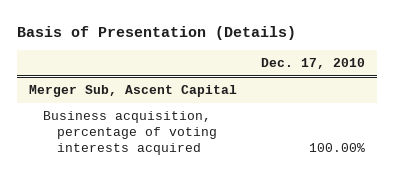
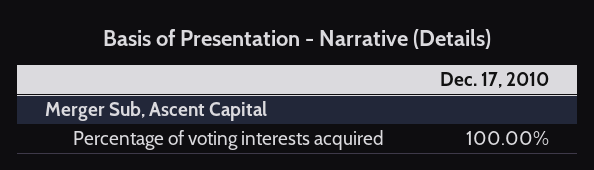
- Basis of Presentation (Details)
+ Basis of Presentation - Narrative (Details)
@ Merger Sub, Ascent Capital
- Business acquisition, percentage of voting interests acquired | 100.00%
+ Percentage of voting interests acquired | 100.00%

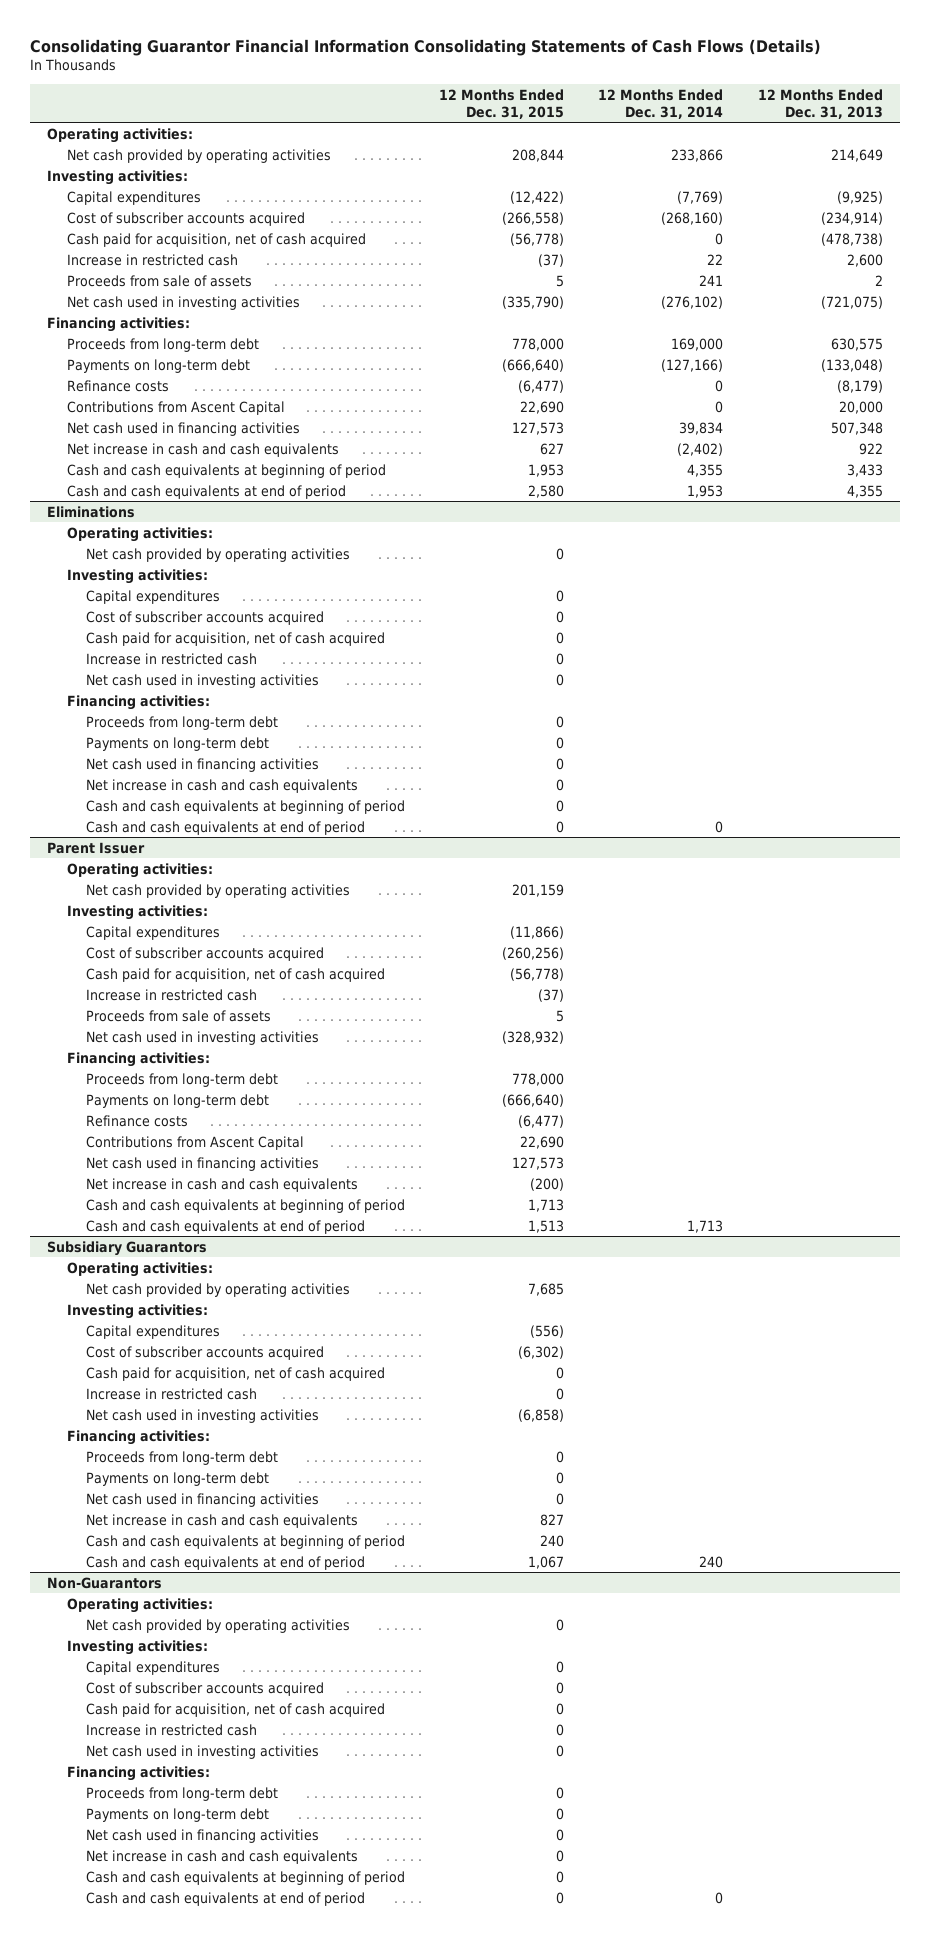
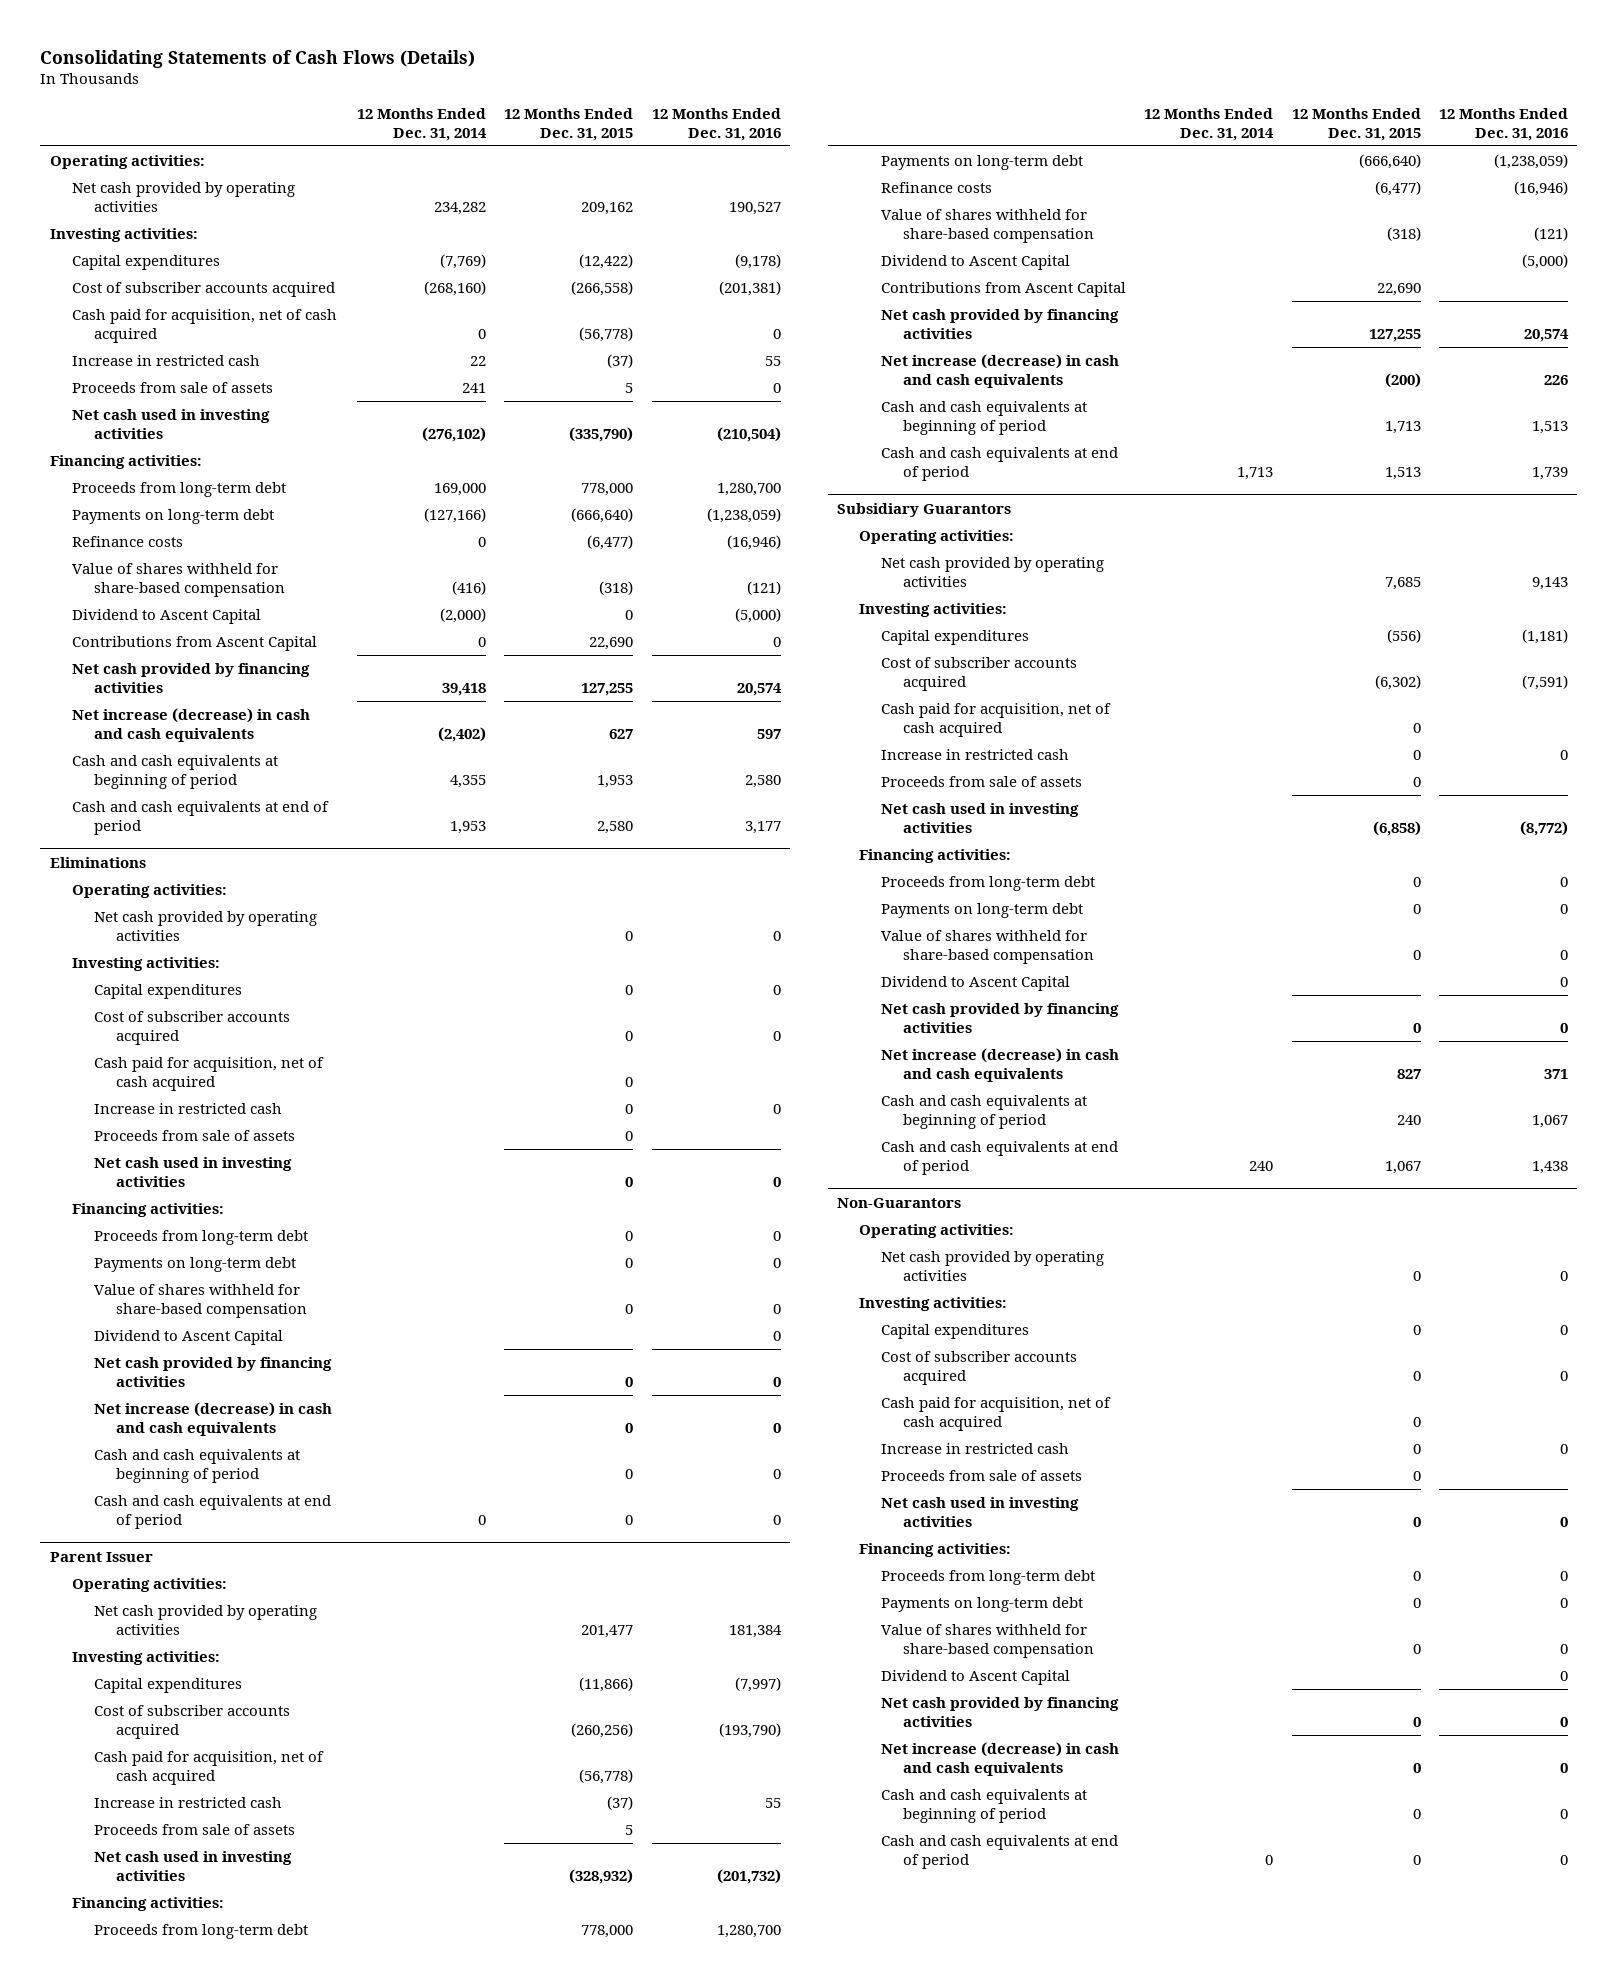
- Consolidating Guarantor Financial Information Consolidating Statements of Cash Flows (Details)
+ Consolidating Statements of Cash Flows (Details)
- | 12 Months Ended Dec. 31, 2015 | 12 Months Ended Dec. 31, 2014 | 12 Months Ended Dec. 31, 2013
+ | 12 Months Ended Dec. 31, 2014 | 12 Months Ended Dec. 31, 2015 | 12 Months Ended Dec. 31, 2016
- Net cash provided by operating activities | 208,844 | 233,866 | 214,649
+ Net cash provided by operating activities | 234,282 | 209,162 | 190,527
+ Value of shares withheld for share-based compensation | (416) | (318) | (121)
+ Dividend to Ascent Capital | (2,000) | 0 | (5,000)
- Net cash used in financing activities | 127,573 | 39,834 | 507,348
- Net increase in cash and cash equivalents | 627 | (2,402) | 922
+ Net cash provided by financing activities | 39,418 | 127,255 | 20,574
+ Net increase (decrease) in cash and cash equivalents | (2,402) | 627 | 597
@ Eliminations
+ Proceeds from sale of assets | | 0 |
- Net cash used in financing activities | 0 | |
- Net increase in cash and cash equivalents | 0 | |
+ Value of shares withheld for share-based compensation | | 0 | 0
+ Dividend to Ascent Capital | | | 0
+ Net cash provided by financing activities | | 0 | 0
+ Net increase (decrease) in cash and cash equivalents | | 0 | 0
@ Parent Issuer
- Net cash provided by operating activities | 201,159 | |
+ Net cash provided by operating activities | | 201,477 | 181,384
+ Value of shares withheld for share-based compensation | | (318) | (121)
+ Dividend to Ascent Capital | | | (5,000)
- Net cash used in financing activities | 127,573 | |
- Net increase in cash and cash equivalents | (200) | |
+ Net cash provided by financing activities | | 127,255 | 20,574
+ Net increase (decrease) in cash and cash equivalents | | (200) | 226
@ Subsidiary Guarantors
+ Proceeds from sale of assets | | 0 |
- Net cash used in financing activities | 0 | |
- Net increase in cash and cash equivalents | 827 | |
+ Value of shares withheld for share-based compensation | | 0 | 0
+ Dividend to Ascent Capital | | | 0
+ Net cash provided by financing activities | | 0 | 0
+ Net increase (decrease) in cash and cash equivalents | | 827 | 371
@ Non-Guarantors
+ Proceeds from sale of assets | | 0 |
- Net cash used in financing activities | 0 | |
- Net increase in cash and cash equivalents | 0 | |
+ Value of shares withheld for share-based compensation | | 0 | 0
+ Dividend to Ascent Capital | | | 0
+ Net cash provided by financing activities | | 0 | 0
+ Net increase (decrease) in cash and cash equivalents | | 0 | 0

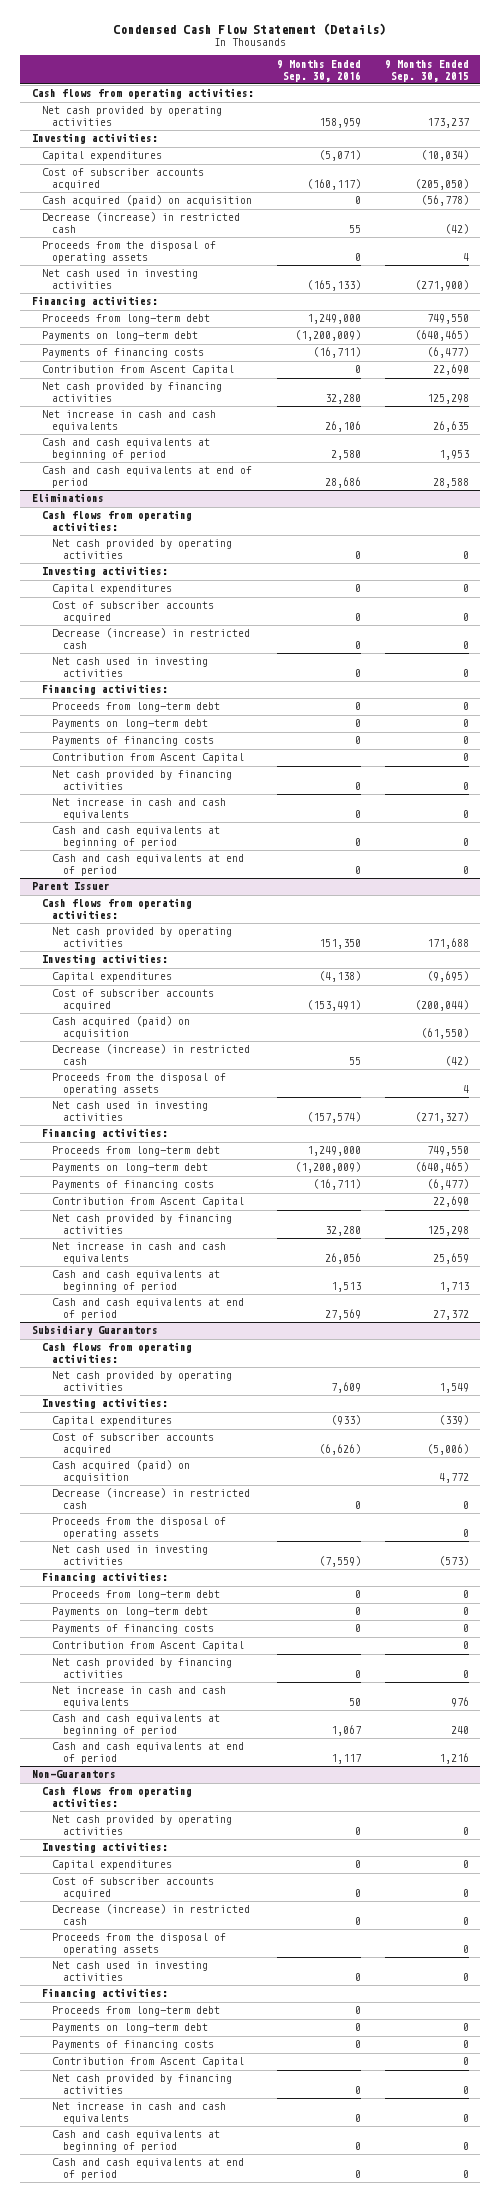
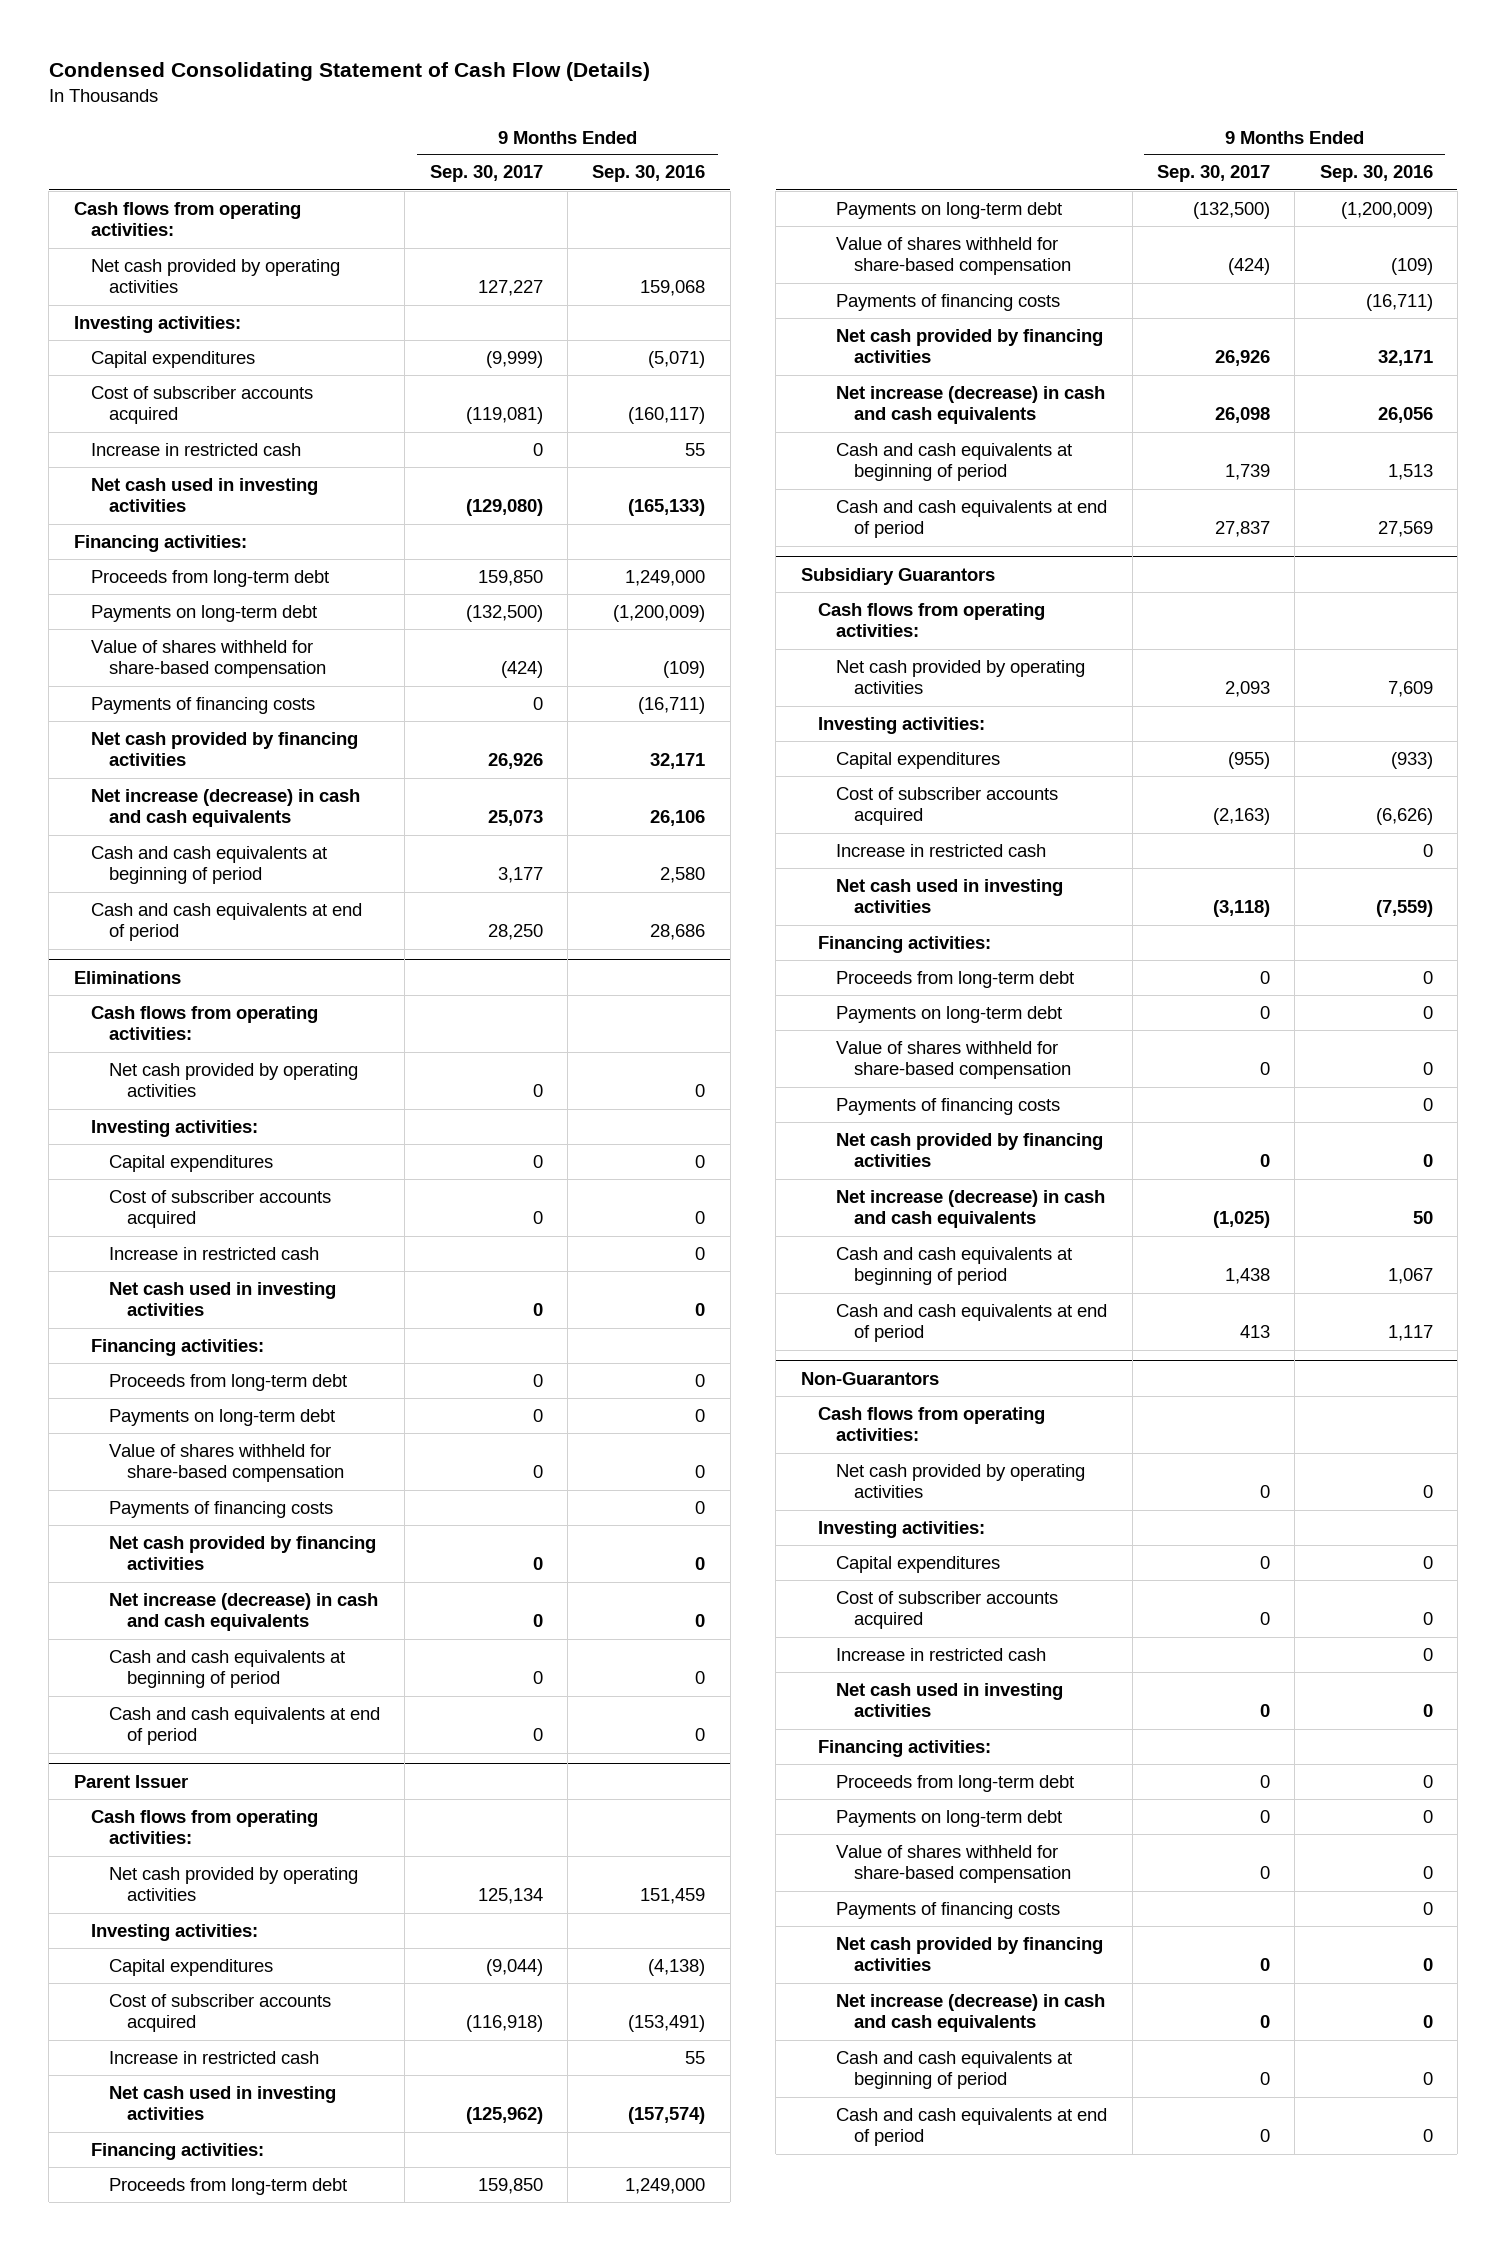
- Condensed Cash Flow Statement (Details)
+ Condensed Consolidating Statement of Cash Flow (Details)
- | 9 Months Ended Sep. 30, 2016 | 9 Months Ended Sep. 30, 2015
+ | 9 Months Ended Sep. 30, 2017 | 9 Months Ended Sep. 30, 2016
- Net cash provided by operating activities | 158,959 | 173,237
+ Net cash provided by operating activities | 127,227 | 159,068
- Cash acquired (paid) on acquisition | 0 | (56,778)
- Decrease (increase) in restricted cash | 55 | (42)
- Proceeds from the disposal of operating assets | 0 | 4
+ Increase in restricted cash | 0 | 55
+ Value of shares withheld for share-based compensation | (424) | (109)
- Contribution from Ascent Capital | 0 | 22,690
- Net cash provided by financing activities | 32,280 | 125,298
- Net increase in cash and cash equivalents | 26,106 | 26,635
+ Net cash provided by financing activities | 26,926 | 32,171
+ Net increase (decrease) in cash and cash equivalents | 25,073 | 26,106
@ Eliminations
- Decrease (increase) in restricted cash | 0 | 0
+ Increase in restricted cash | | 0
+ Value of shares withheld for share-based compensation | 0 | 0
- Contribution from Ascent Capital | | 0
- Net increase in cash and cash equivalents | 0 | 0
+ Net increase (decrease) in cash and cash equivalents | 0 | 0
@ Parent Issuer
- Net cash provided by operating activities | 151,350 | 171,688
+ Net cash provided by operating activities | 125,134 | 151,459
- Cash acquired (paid) on acquisition | | (61,550)
- Decrease (increase) in restricted cash | 55 | (42)
- Proceeds from the disposal of operating assets | | 4
+ Increase in restricted cash | | 55
+ Value of shares withheld for share-based compensation | (424) | (109)
- Contribution from Ascent Capital | | 22,690
- Net cash provided by financing activities | 32,280 | 125,298
- Net increase in cash and cash equivalents | 26,056 | 25,659
+ Net cash provided by financing activities | 26,926 | 32,171
+ Net increase (decrease) in cash and cash equivalents | 26,098 | 26,056
@ Subsidiary Guarantors
- Cash acquired (paid) on acquisition | | 4,772
- Decrease (increase) in restricted cash | 0 | 0
- Proceeds from the disposal of operating assets | | 0
+ Increase in restricted cash | | 0
+ Value of shares withheld for share-based compensation | 0 | 0
- Contribution from Ascent Capital | | 0
- Net increase in cash and cash equivalents | 50 | 976
+ Net increase (decrease) in cash and cash equivalents | (1,025) | 50
@ Non-Guarantors
- Decrease (increase) in restricted cash | 0 | 0
- Proceeds from the disposal of operating assets | | 0
+ Increase in restricted cash | | 0
+ Value of shares withheld for share-based compensation | 0 | 0
- Contribution from Ascent Capital | | 0
- Net increase in cash and cash equivalents | 0 | 0
+ Net increase (decrease) in cash and cash equivalents | 0 | 0

